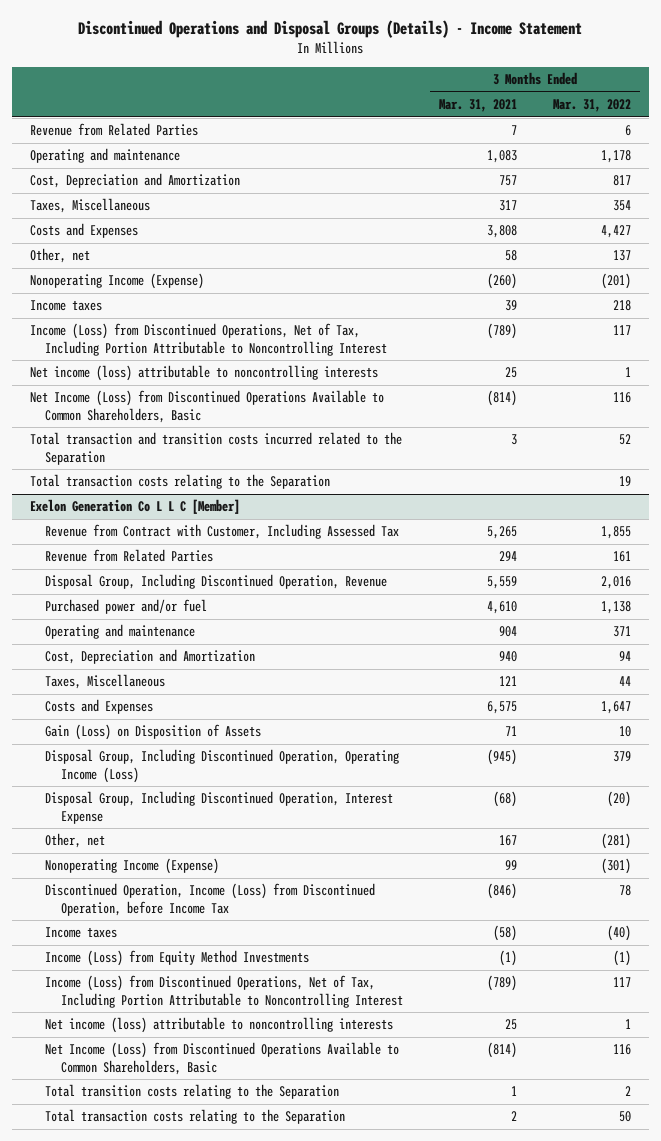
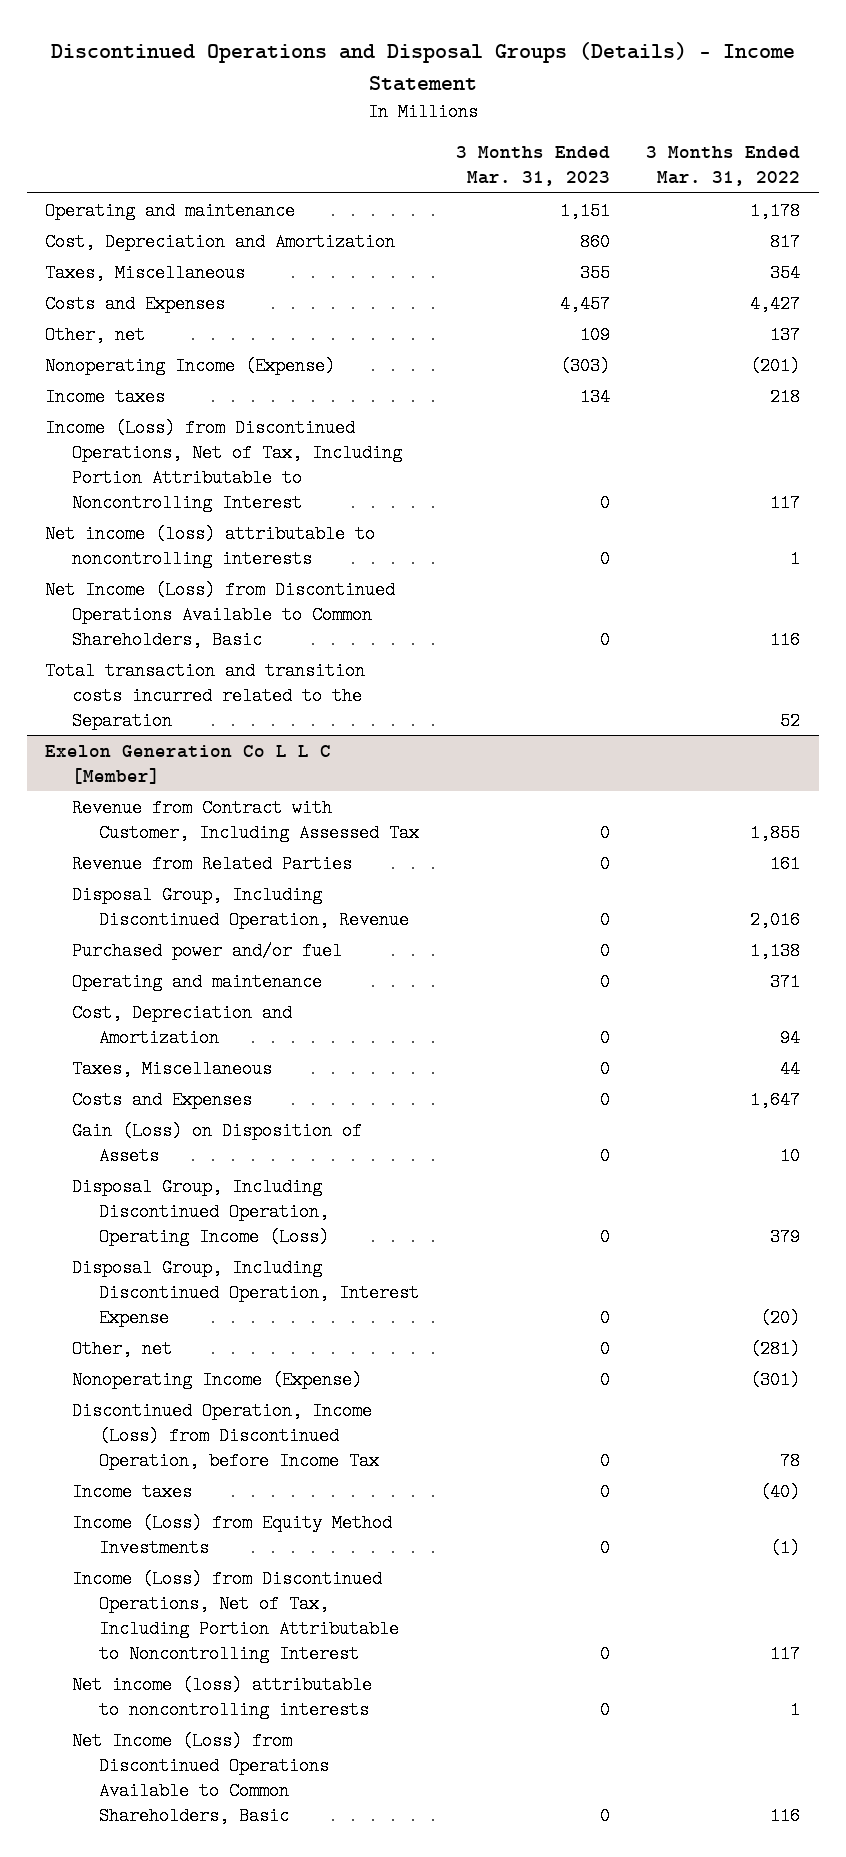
- | 3 Months Ended Mar. 31, 2021 | 3 Months Ended Mar. 31, 2022
+ | 3 Months Ended Mar. 31, 2023 | 3 Months Ended Mar. 31, 2022
- Revenue from Related Parties | 7 | 6
- Total transaction costs relating to the Separation | | 19
@ Exelon Generation Co L L C [Member]
- Total transition costs relating to the Separation | 1 | 2
- Total transaction costs relating to the Separation | 2 | 50

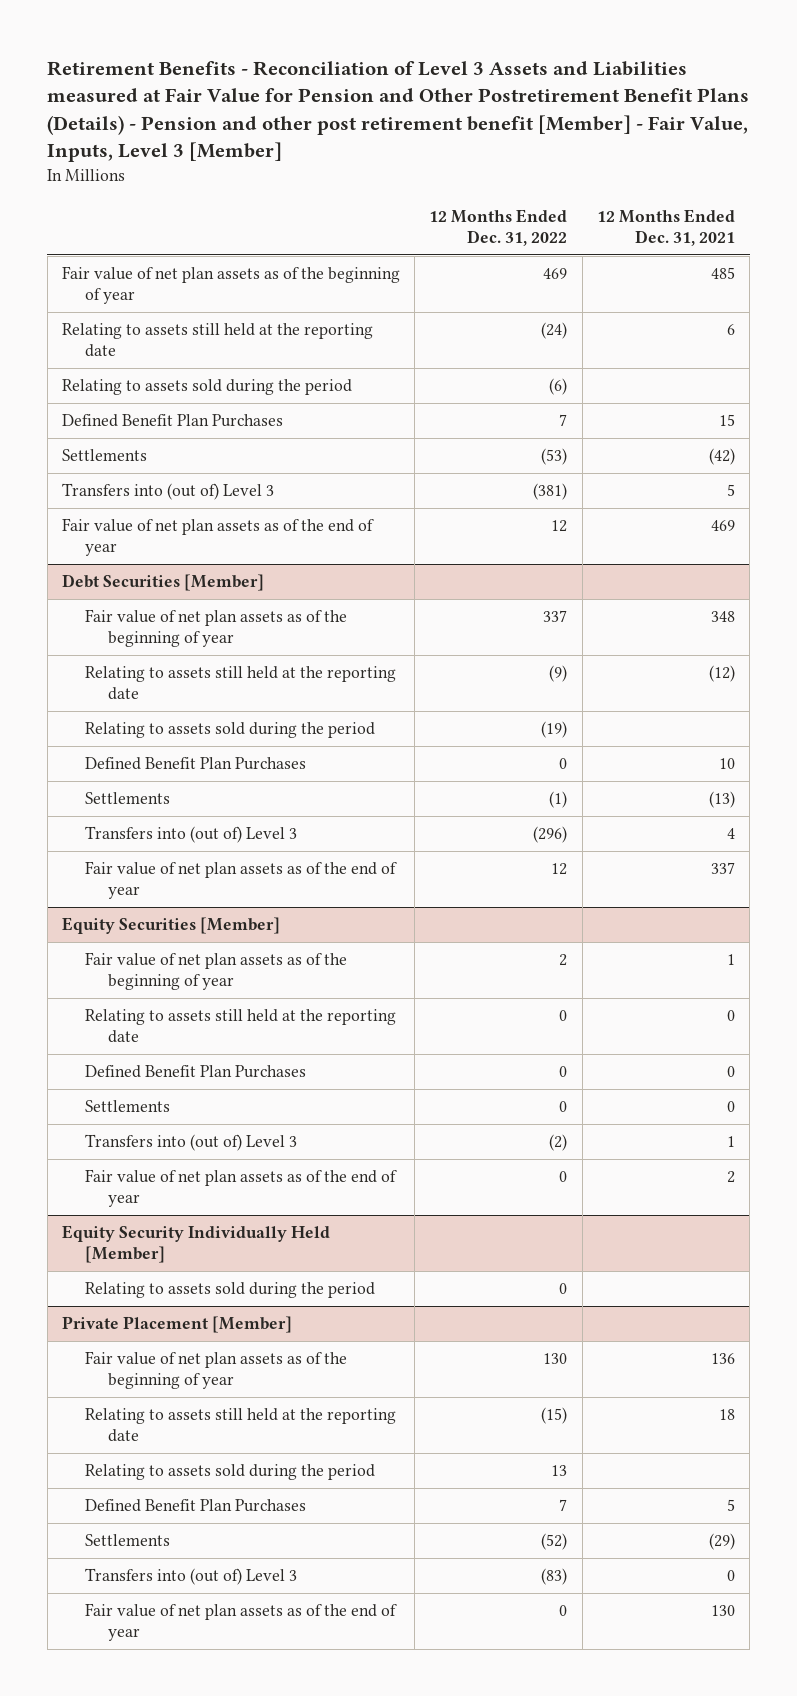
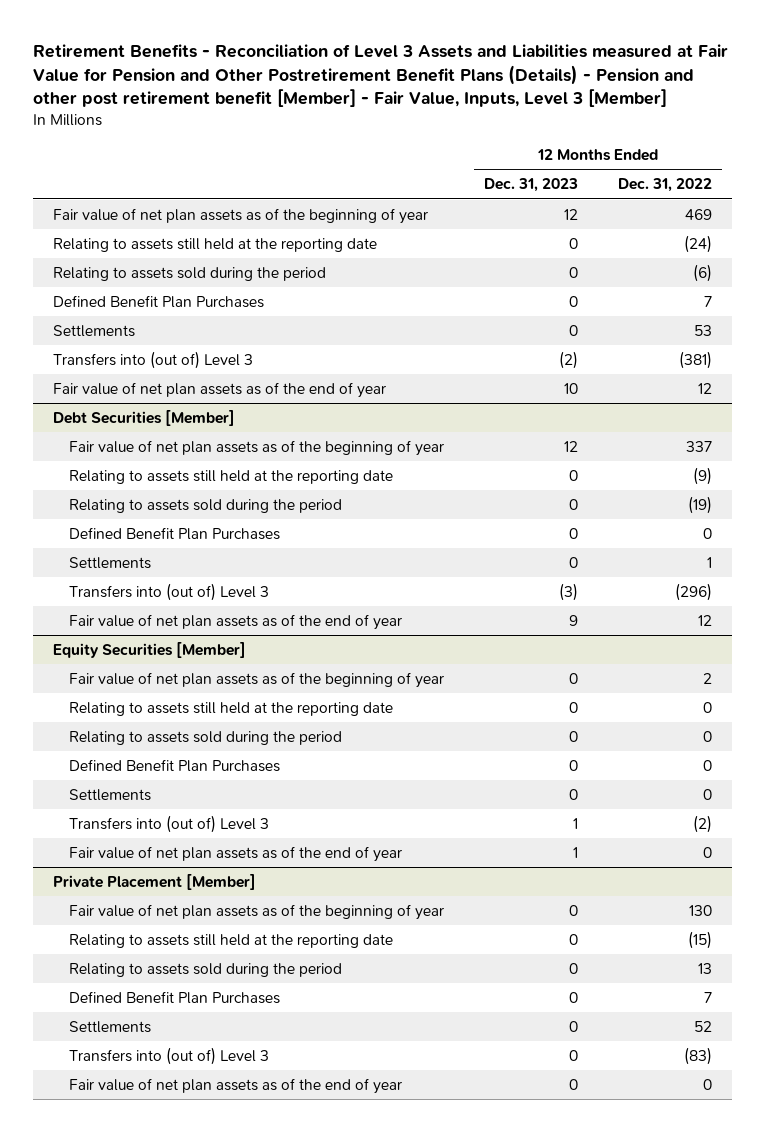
- | 12 Months Ended Dec. 31, 2022 | 12 Months Ended Dec. 31, 2021
+ | 12 Months Ended Dec. 31, 2023 | 12 Months Ended Dec. 31, 2022
- Settlements | (53) | (42)
+ Settlements | 0 | 53
@ Debt Securities [Member]
- Settlements | (1) | (13)
+ Settlements | 0 | 1
@ Equity Securities [Member]
+ Relating to assets sold during the period | 0 | 0
- Equity Security Individually Held [Member]
- Relating to assets sold during the period | 0 |
@ Private Placement [Member]
- Settlements | (52) | (29)
+ Settlements | 0 | 52

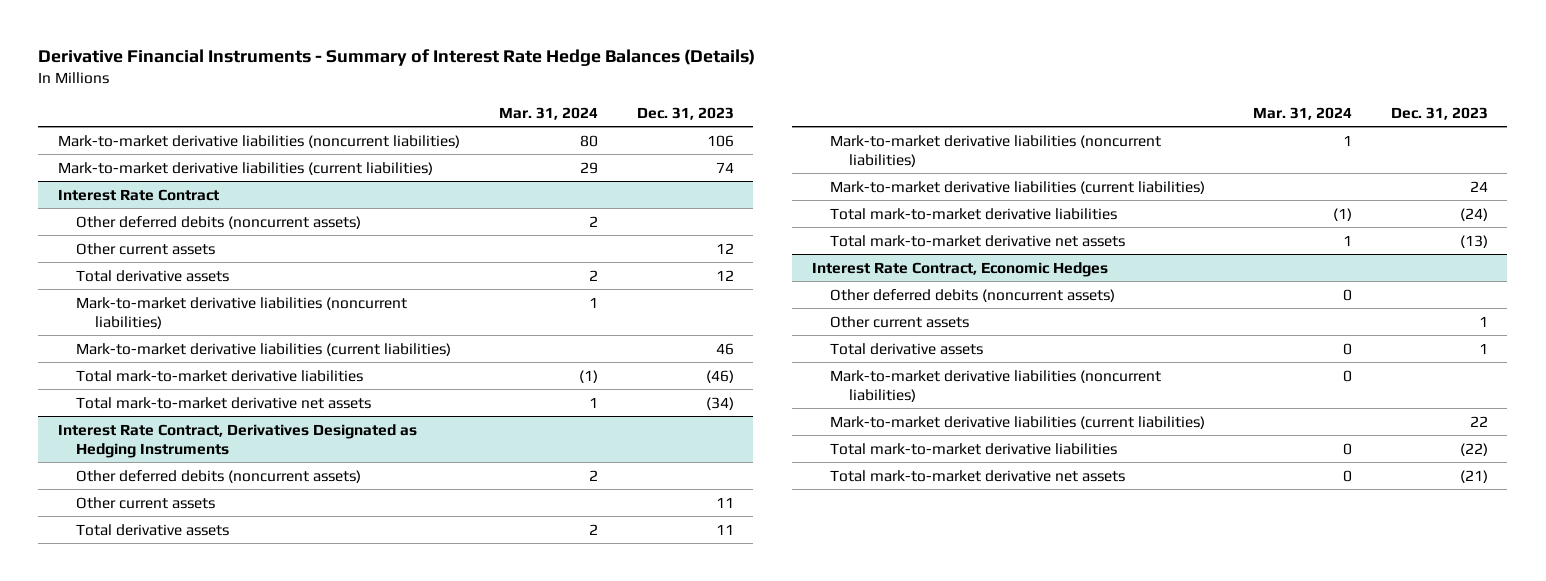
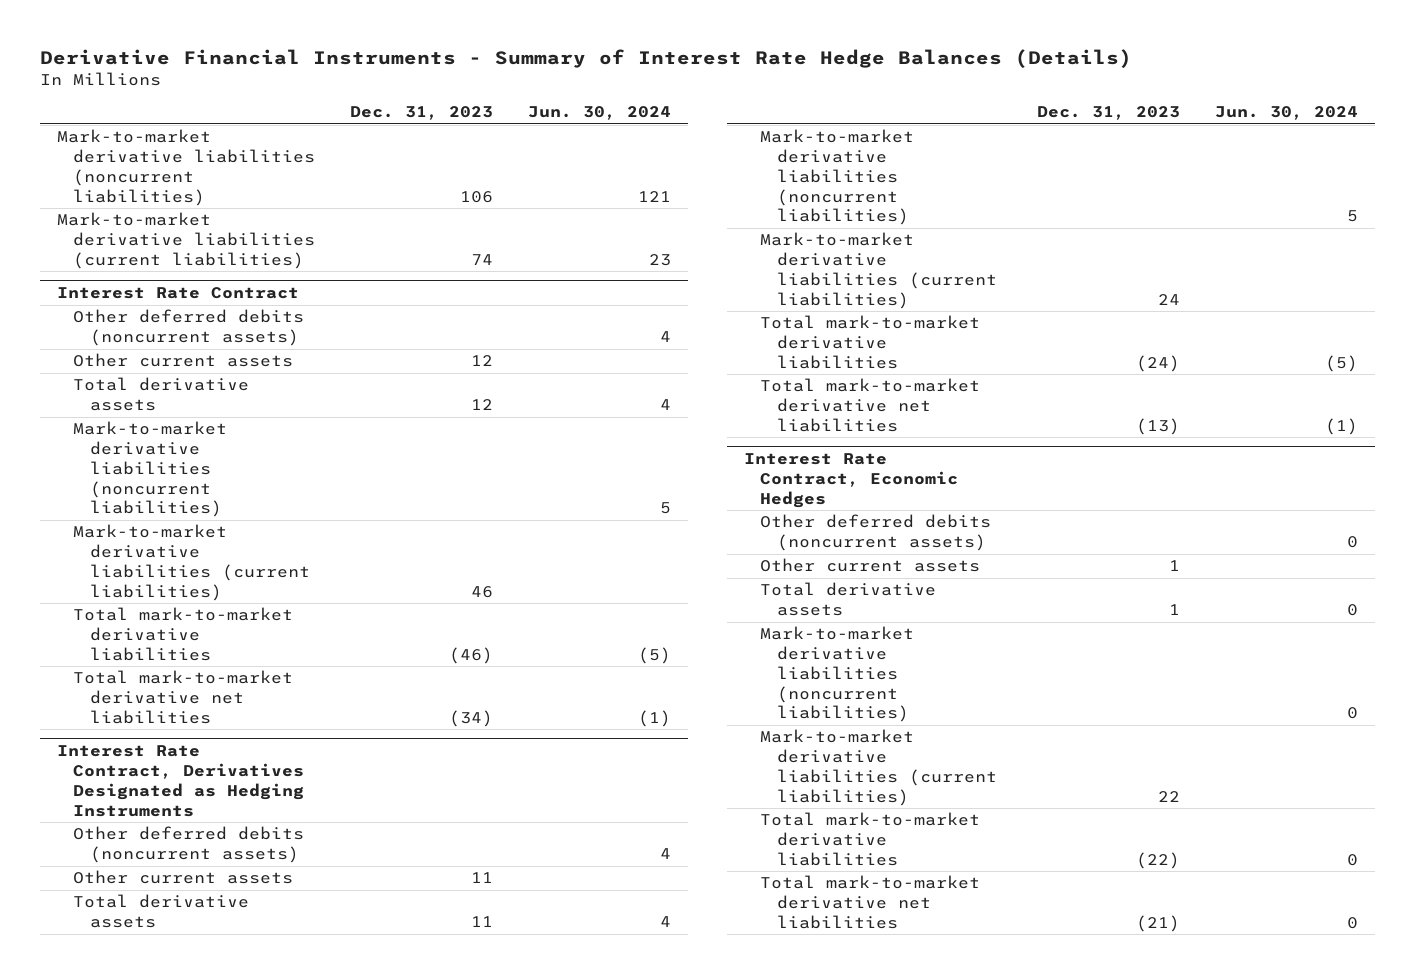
- | Mar. 31, 2024 | Dec. 31, 2023
+ | Dec. 31, 2023 | Jun. 30, 2024
@ Interest Rate Contract
- Total mark-to-market derivative net assets | 1 | (34)
+ Total mark-to-market derivative net liabilities | (34) | (1)
@ Interest Rate Contract, Derivatives Designated as Hedging Instruments
- Total mark-to-market derivative net assets | 1 | (13)
+ Total mark-to-market derivative net liabilities | (13) | (1)
@ Interest Rate Contract, Economic Hedges
- Total mark-to-market derivative net assets | 0 | (21)
+ Total mark-to-market derivative net liabilities | (21) | 0

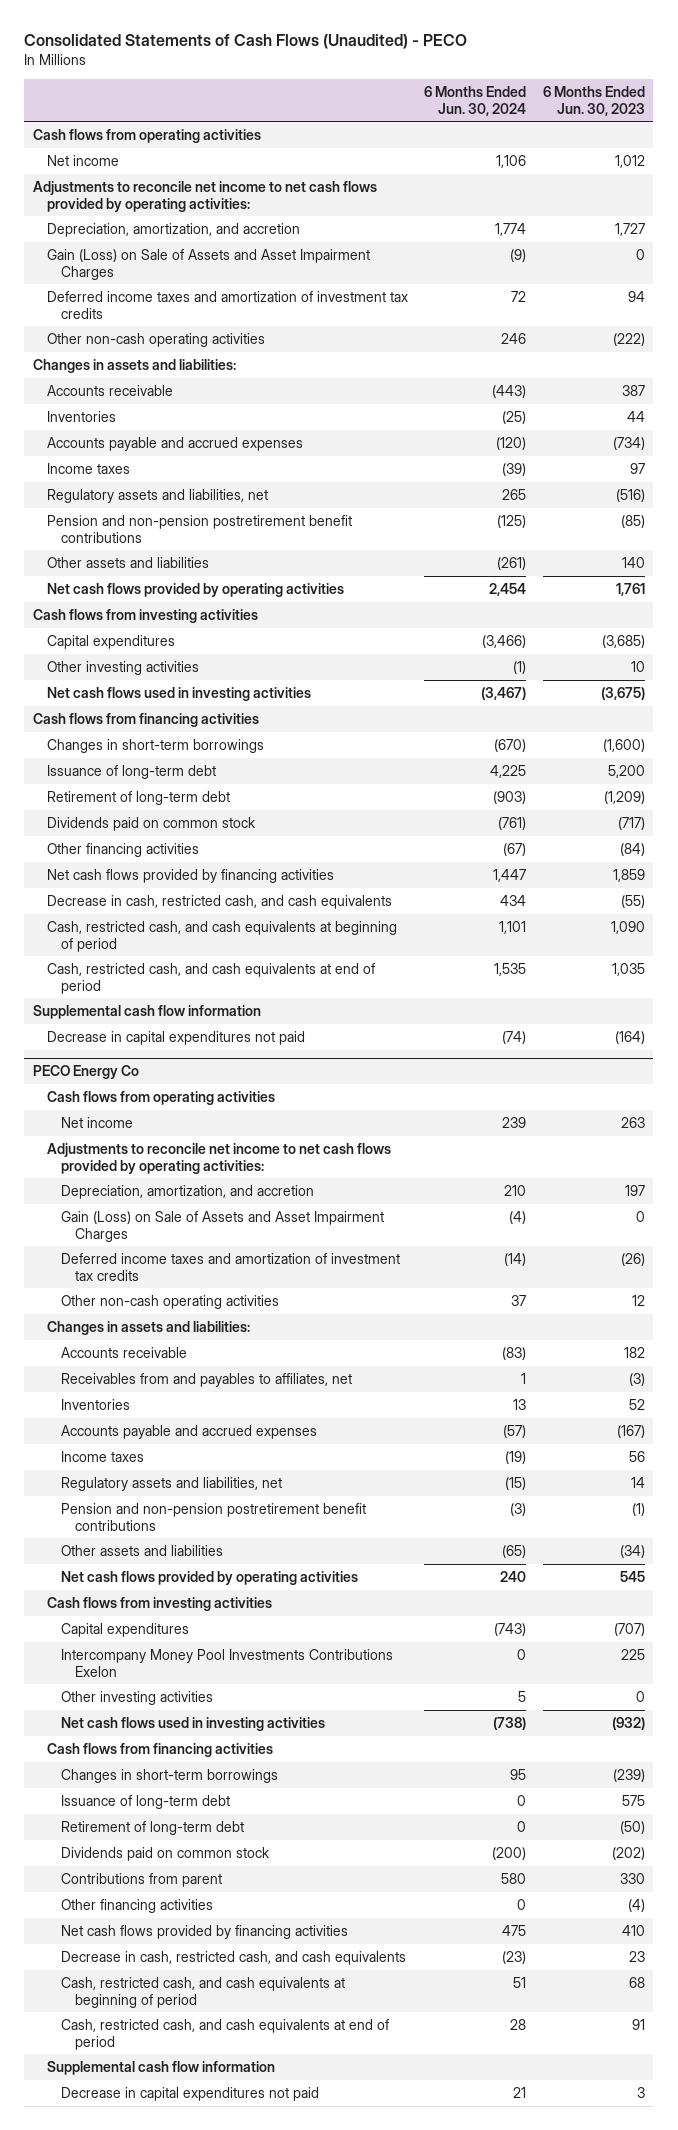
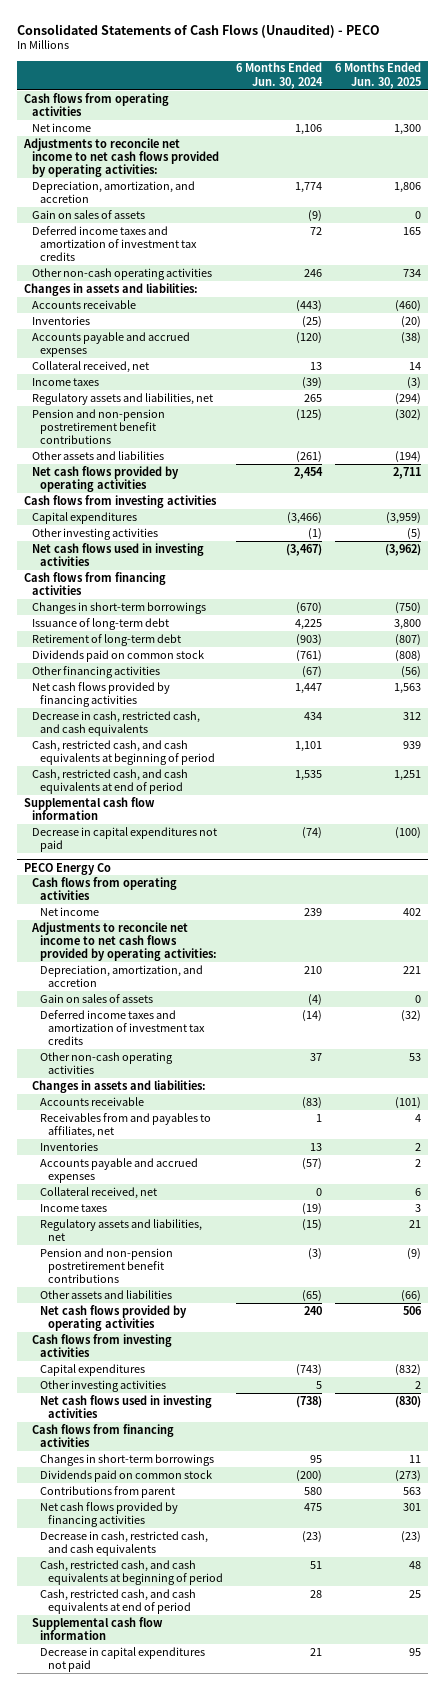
- | 6 Months Ended Jun. 30, 2024 | 6 Months Ended Jun. 30, 2023
+ | 6 Months Ended Jun. 30, 2024 | 6 Months Ended Jun. 30, 2025
- Gain (Loss) on Sale of Assets and Asset Impairment Charges | (9) | 0
+ Gain on sales of assets | (9) | 0
+ Collateral received, net | 13 | 14
@ PECO Energy Co
- Gain (Loss) on Sale of Assets and Asset Impairment Charges | (4) | 0
+ Gain on sales of assets | (4) | 0
+ Collateral received, net | 0 | 6
- Intercompany Money Pool Investments Contributions Exelon | 0 | 225
- Issuance of long-term debt | 0 | 575
- Retirement of long-term debt | 0 | (50)
- Other financing activities | 0 | (4)

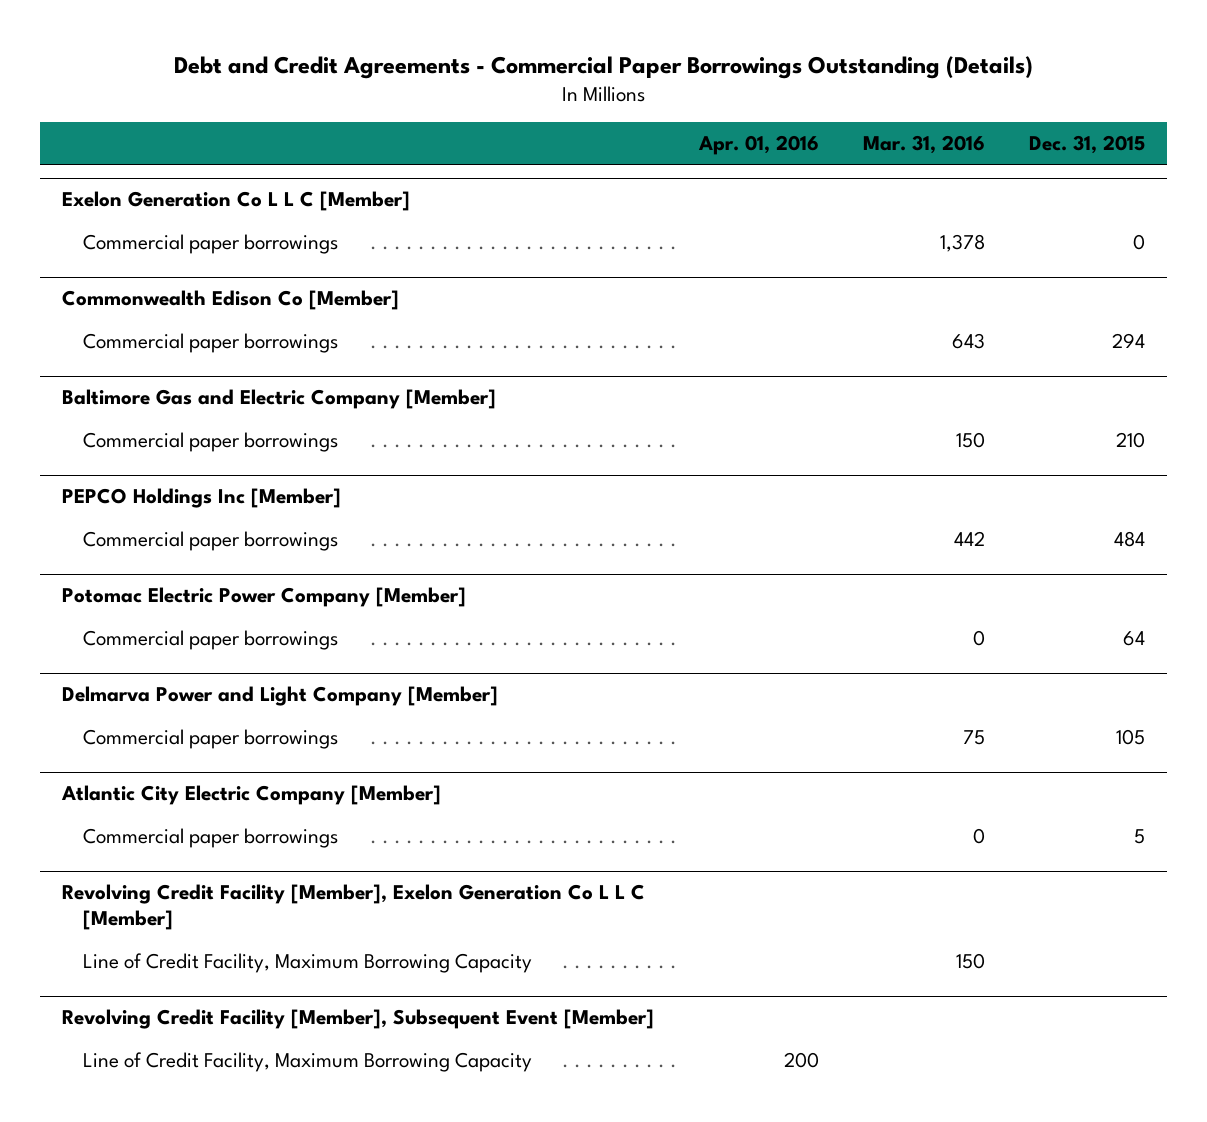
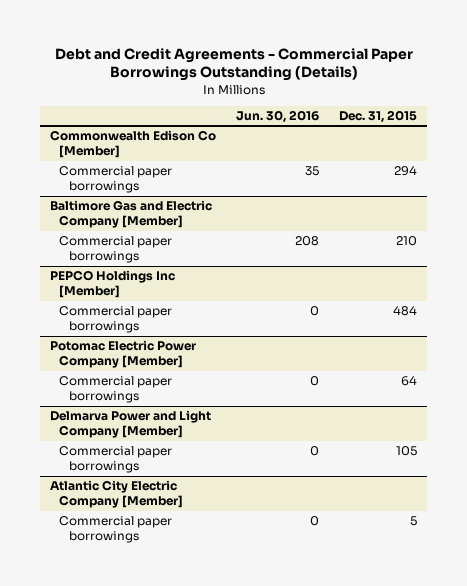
- | Apr. 01, 2016 | Mar. 31, 2016 | Dec. 31, 2015
+ | Jun. 30, 2016 | Dec. 31, 2015
- Exelon Generation Co L L C [Member]
- Commercial paper borrowings | | 1,378 | 0
- Revolving Credit Facility [Member], Exelon Generation Co L L C [Member]
- Line of Credit Facility, Maximum Borrowing Capacity | | 150 |
- Revolving Credit Facility [Member], Subsequent Event [Member]
- Line of Credit Facility, Maximum Borrowing Capacity | 200 | |

